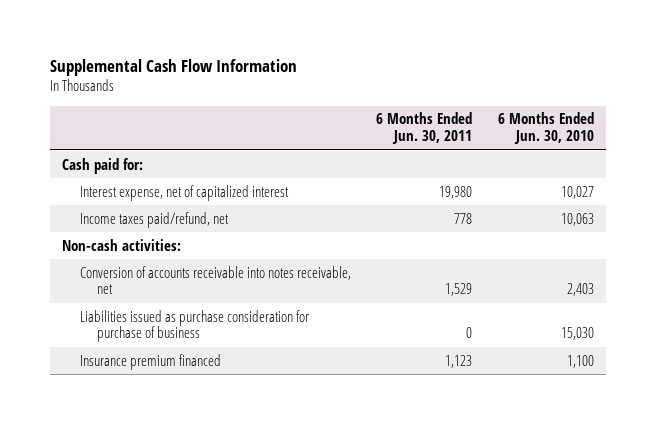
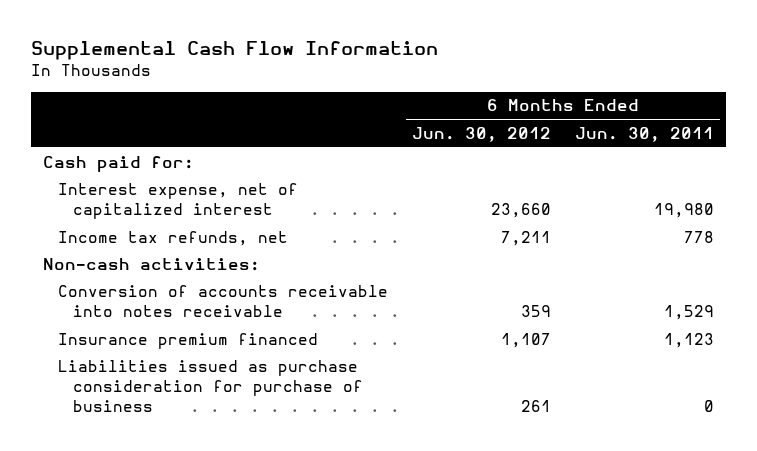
- | 6 Months Ended Jun. 30, 2011 | 6 Months Ended Jun. 30, 2010
+ | 6 Months Ended Jun. 30, 2012 | 6 Months Ended Jun. 30, 2011
- Income taxes paid/refund, net | 778 | 10,063
+ Income tax refunds, net | 7,211 | 778
- Conversion of accounts receivable into notes receivable, net | 1,529 | 2,403
+ Conversion of accounts receivable into notes receivable | 359 | 1,529
moved down: Liabilities issued as purchase consideration for purchase of business | 261 | 0

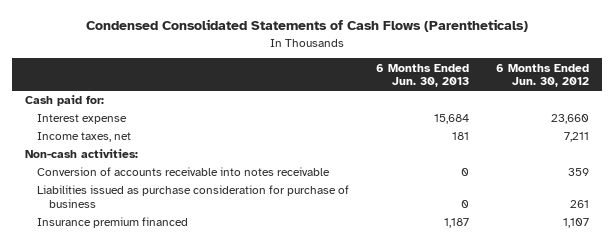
- Supplemental Cash Flow Information
+ Condensed Consolidated Statements of Cash Flows (Parentheticals)
- | 6 Months Ended Jun. 30, 2012 | 6 Months Ended Jun. 30, 2011
+ | 6 Months Ended Jun. 30, 2013 | 6 Months Ended Jun. 30, 2012
- Interest expense, net of capitalized interest | 23,660 | 19,980
- Income tax refunds, net | 7,211 | 778
+ Interest expense | 15,684 | 23,660
+ Income taxes, net | 181 | 7,211
moved down: Insurance premium financed | 1,187 | 1,107

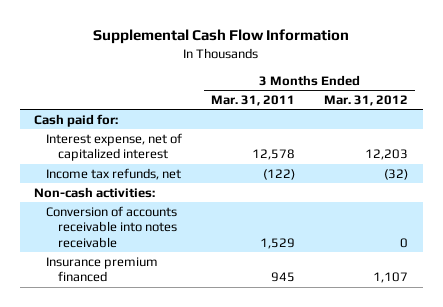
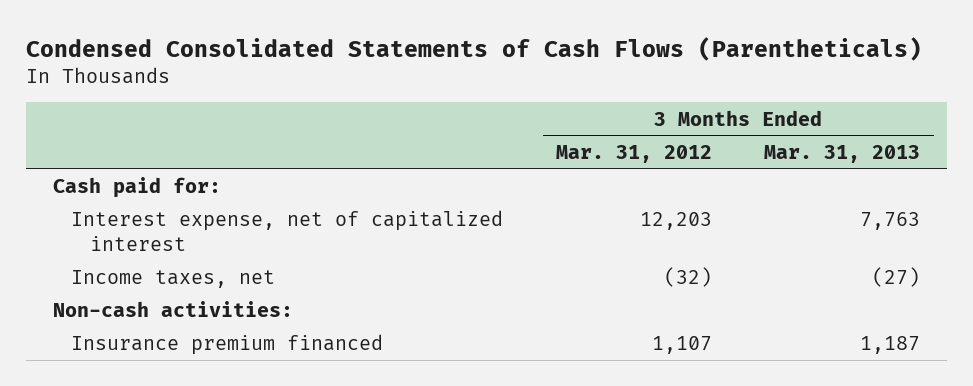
- Supplemental Cash Flow Information
+ Condensed Consolidated Statements of Cash Flows (Parentheticals)
- | 3 Months Ended Mar. 31, 2011 | 3 Months Ended Mar. 31, 2012
+ | 3 Months Ended Mar. 31, 2012 | 3 Months Ended Mar. 31, 2013
- Income tax refunds, net | (122) | (32)
+ Income taxes, net | (32) | (27)
- Conversion of accounts receivable into notes receivable | 1,529 | 0

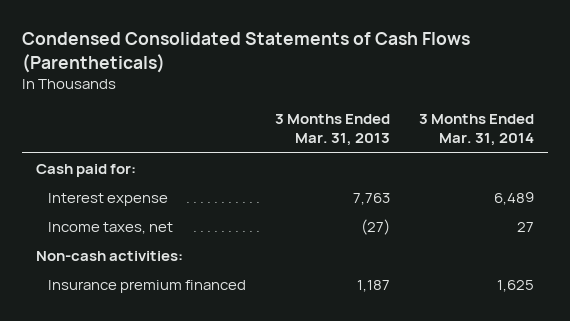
- | 3 Months Ended Mar. 31, 2012 | 3 Months Ended Mar. 31, 2013
+ | 3 Months Ended Mar. 31, 2013 | 3 Months Ended Mar. 31, 2014
- Interest expense, net of capitalized interest | 12,203 | 7,763
+ Interest expense | 7,763 | 6,489

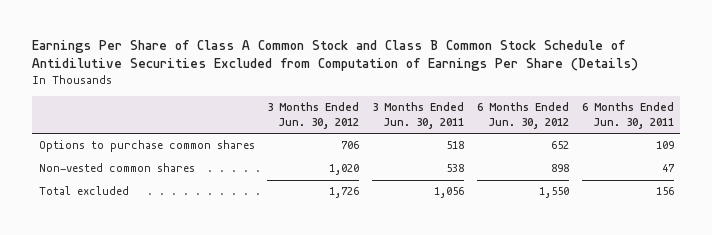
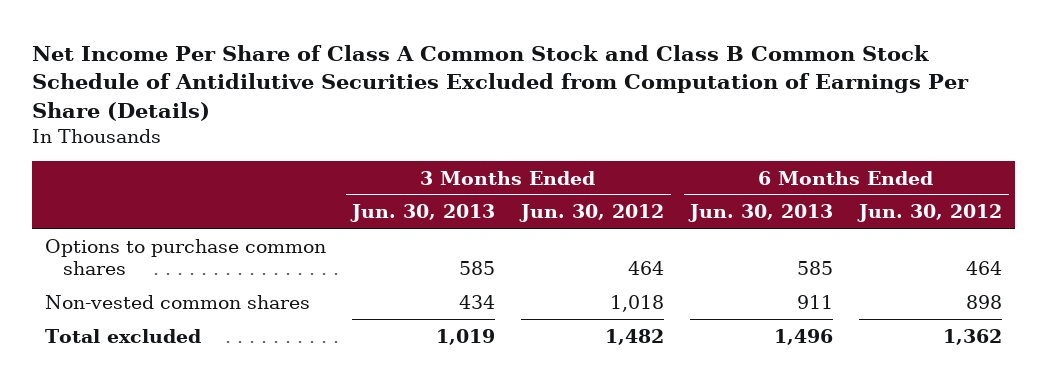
- Earnings Per Share of Class A Common Stock and Class B Common Stock Schedule of Antidilutive Securities Excluded from Computation of Earnings Per Share (Details)
+ Net Income Per Share of Class A Common Stock and Class B Common Stock Schedule of Antidilutive Securities Excluded from Computation of Earnings Per Share (Details)
- | 3 Months Ended Jun. 30, 2012 | 3 Months Ended Jun. 30, 2011 | 6 Months Ended Jun. 30, 2012 | 6 Months Ended Jun. 30, 2011
+ | 3 Months Ended Jun. 30, 2013 | 3 Months Ended Jun. 30, 2012 | 6 Months Ended Jun. 30, 2013 | 6 Months Ended Jun. 30, 2012
- Options to purchase common shares | 706 | 518 | 652 | 109
- Non-vested common shares | 1,020 | 538 | 898 | 47
- Total excluded | 1,726 | 1,056 | 1,550 | 156
+ Options to purchase common shares | 585 | 464 | 585 | 464
+ Non-vested common shares | 434 | 1,018 | 911 | 898
+ Total excluded | 1,019 | 1,482 | 1,496 | 1,362

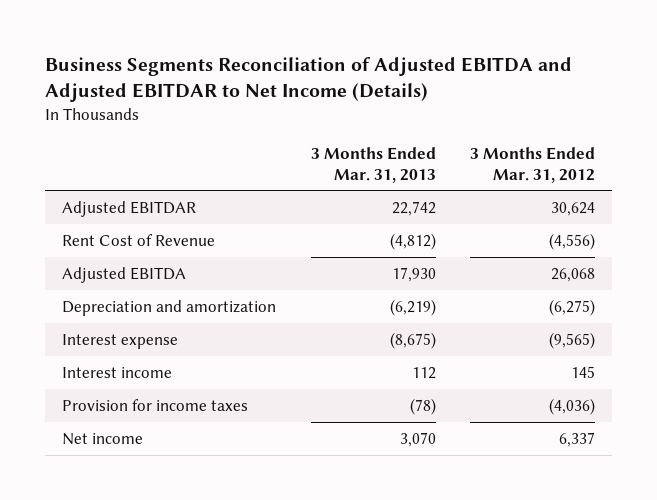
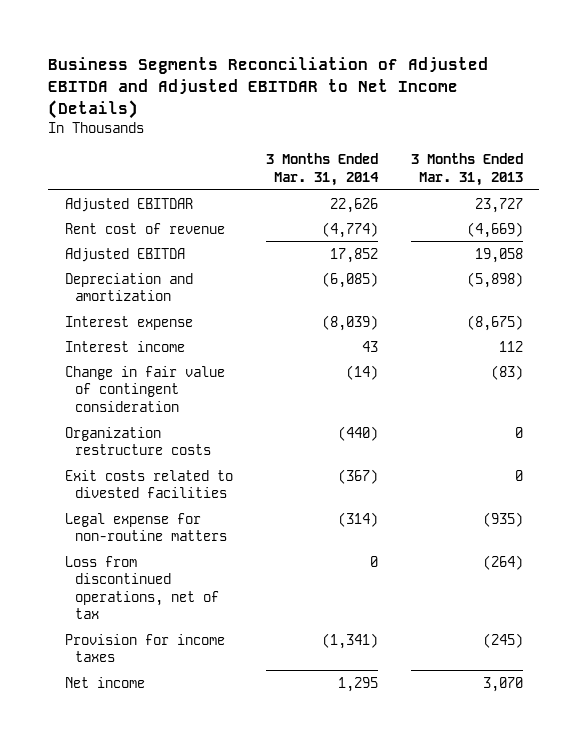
- | 3 Months Ended Mar. 31, 2013 | 3 Months Ended Mar. 31, 2012
+ | 3 Months Ended Mar. 31, 2014 | 3 Months Ended Mar. 31, 2013
- Adjusted EBITDAR | 22,742 | 30,624
- Rent Cost of Revenue | (4,812) | (4,556)
- Adjusted EBITDA | 17,930 | 26,068
- Depreciation and amortization | (6,219) | (6,275)
+ Adjusted EBITDAR | 22,626 | 23,727
+ Rent cost of revenue | (4,774) | (4,669)
+ Adjusted EBITDA | 17,852 | 19,058
+ Depreciation and amortization | (6,085) | (5,898)
- Provision for income taxes | (78) | (4,036)
+ Change in fair value of contingent consideration | (14) | (83)
+ Organization restructure costs | (440) | 0
+ Exit costs related to divested facilities | (367) | 0
+ Legal expense for non-routine matters | (314) | (935)
+ Loss from discontinued operations, net of tax | 0 | (264)
+ Provision for income taxes | (1,341) | (245)

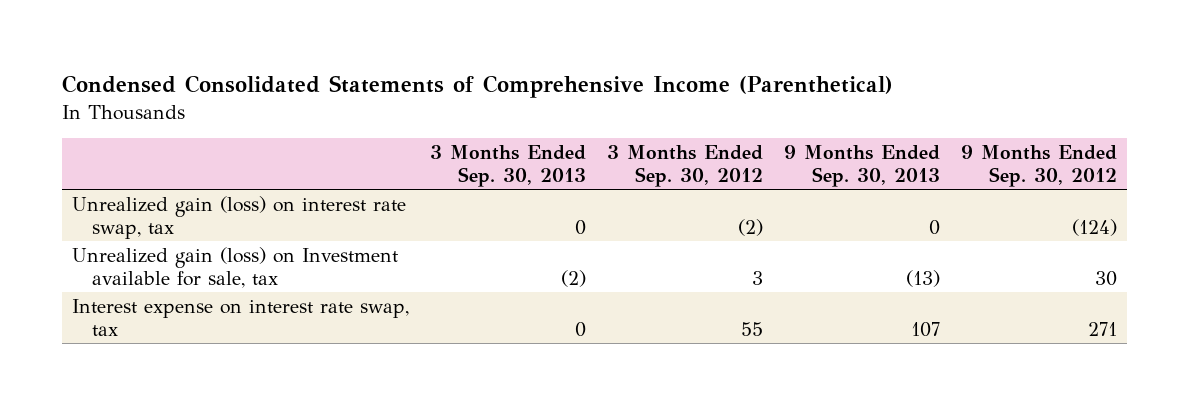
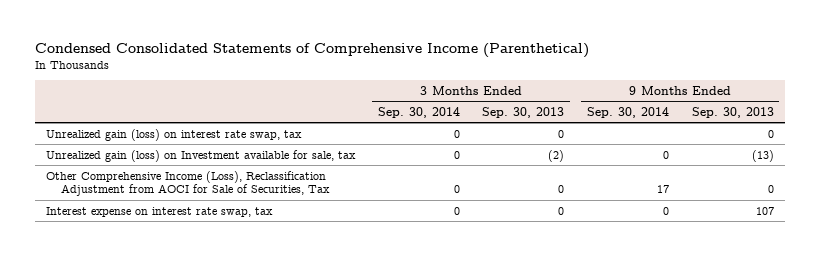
- | 3 Months Ended Sep. 30, 2013 | 3 Months Ended Sep. 30, 2012 | 9 Months Ended Sep. 30, 2013 | 9 Months Ended Sep. 30, 2012
+ | 3 Months Ended Sep. 30, 2014 | 3 Months Ended Sep. 30, 2013 | 9 Months Ended Sep. 30, 2014 | 9 Months Ended Sep. 30, 2013
+ Other Comprehensive Income (Loss), Reclassification Adjustment from AOCI for Sale of Securities, Tax | 0 | 0 | 17 | 0

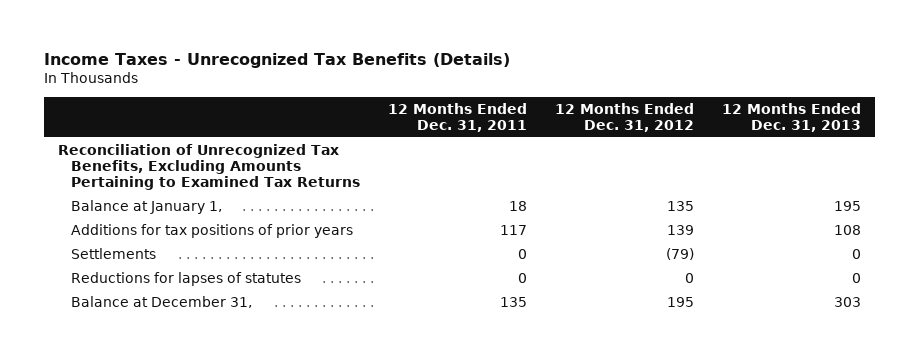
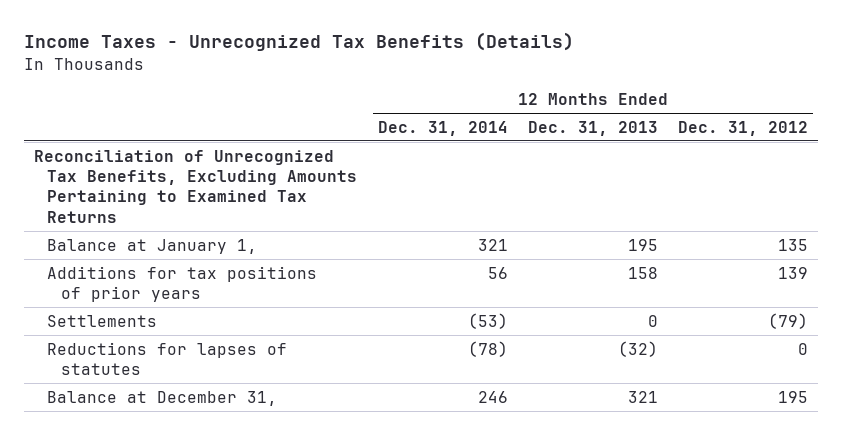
- | 12 Months Ended Dec. 31, 2011 | 12 Months Ended Dec. 31, 2012 | 12 Months Ended Dec. 31, 2013
+ | 12 Months Ended Dec. 31, 2014 | 12 Months Ended Dec. 31, 2013 | 12 Months Ended Dec. 31, 2012
- Additions for tax positions of prior years | 117 | 139 | 108
+ Additions for tax positions of prior years | 56 | 158 | 139
- Reductions for lapses of statutes | 0 | 0 | 0
- Balance at December 31, | 135 | 195 | 303
+ Reductions for lapses of statutes | (78) | (32) | 0
+ Balance at December 31, | 246 | 321 | 195

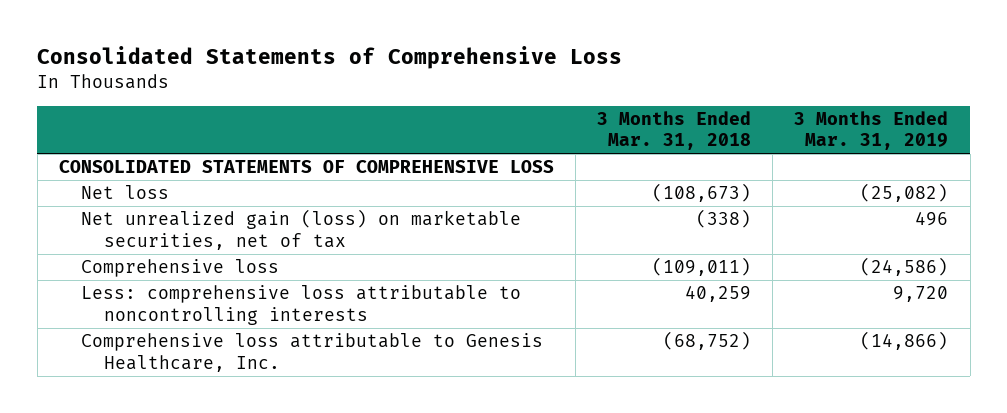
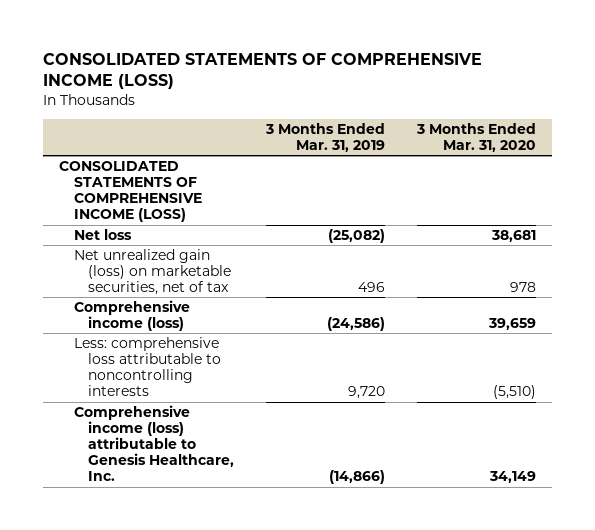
- Consolidated Statements of Comprehensive Loss
+ CONSOLIDATED STATEMENTS OF COMPREHENSIVE INCOME (LOSS)
- | 3 Months Ended Mar. 31, 2018 | 3 Months Ended Mar. 31, 2019
+ | 3 Months Ended Mar. 31, 2019 | 3 Months Ended Mar. 31, 2020
- CONSOLIDATED STATEMENTS OF COMPREHENSIVE LOSS
+ CONSOLIDATED STATEMENTS OF COMPREHENSIVE INCOME (LOSS)
- Comprehensive loss | (109,011) | (24,586)
+ Comprehensive income (loss) | (24,586) | 39,659
- Comprehensive loss attributable to Genesis Healthcare, Inc. | (68,752) | (14,866)
+ Comprehensive income (loss) attributable to Genesis Healthcare, Inc. | (14,866) | 34,149

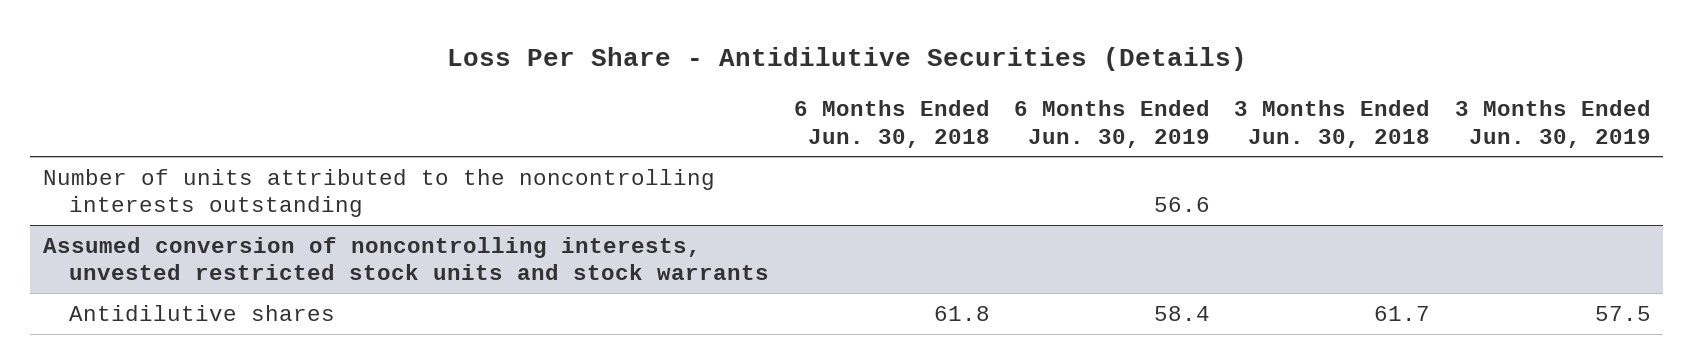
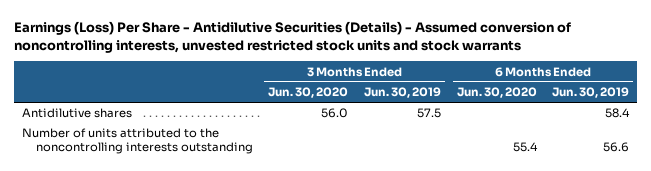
- Loss Per Share - Antidilutive Securities (Details)
+ Earnings (Loss) Per Share - Antidilutive Securities (Details) - Assumed conversion of noncontrolling interests, unvested restricted stock units and stock warrants
- | 6 Months Ended Jun. 30, 2018 | 6 Months Ended Jun. 30, 2019 | 3 Months Ended Jun. 30, 2018 | 3 Months Ended Jun. 30, 2019
+ | 3 Months Ended Jun. 30, 2020 | 3 Months Ended Jun. 30, 2019 | 6 Months Ended Jun. 30, 2020 | 6 Months Ended Jun. 30, 2019
- Assumed conversion of noncontrolling interests, unvested restricted stock units and stock warrants
moved down: Number of units attributed to the noncontrolling interests outstanding | | | 55.4 | 56.6

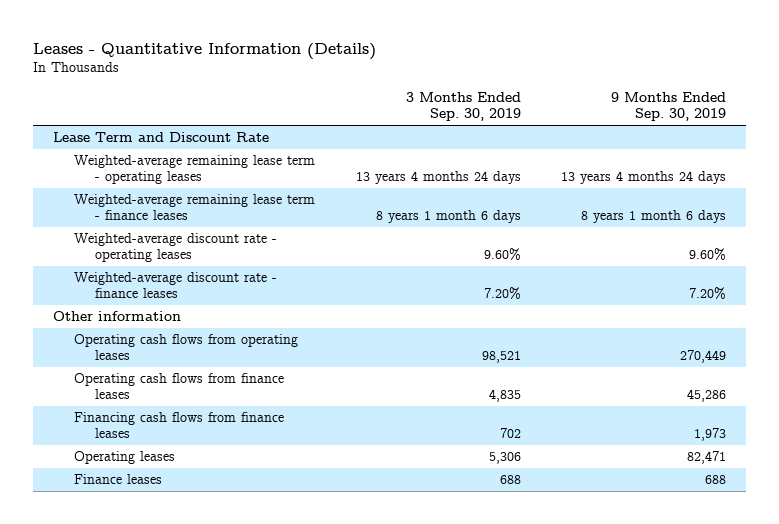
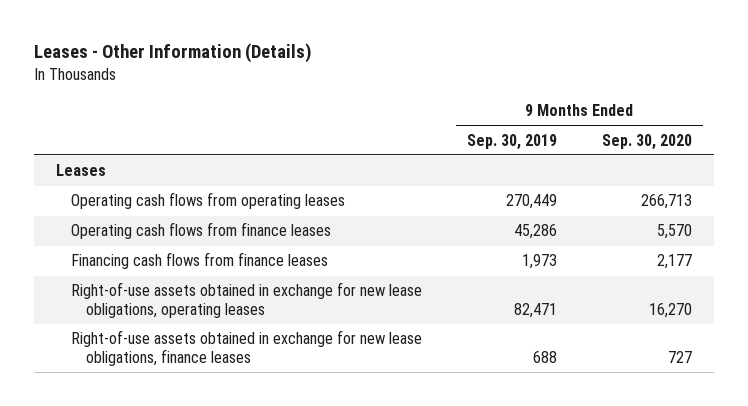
- Leases - Quantitative Information (Details)
+ Leases - Other Information (Details)
- | 3 Months Ended Sep. 30, 2019 | 9 Months Ended Sep. 30, 2019
+ | 9 Months Ended Sep. 30, 2019 | 9 Months Ended Sep. 30, 2020
- Lease Term and Discount Rate
- Weighted-average remaining lease term - operating leases | 13 years 4 months 24 days | 13 years 4 months 24 days
- Weighted-average remaining lease term - finance leases | 8 years 1 month 6 days | 8 years 1 month 6 days
- Weighted-average discount rate - operating leases | 9.60% | 9.60%
- Weighted-average discount rate - finance leases | 7.20% | 7.20%
- Other information
+ Leases
- Operating leases | 5,306 | 82,471
- Finance leases | 688 | 688
+ Right-of-use assets obtained in exchange for new lease obligations, operating leases | 82,471 | 16,270
+ Right-of-use assets obtained in exchange for new lease obligations, finance leases | 688 | 727

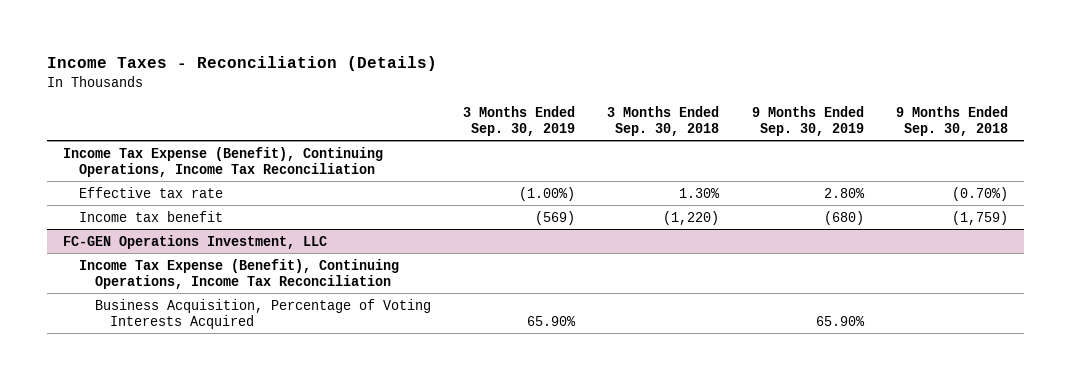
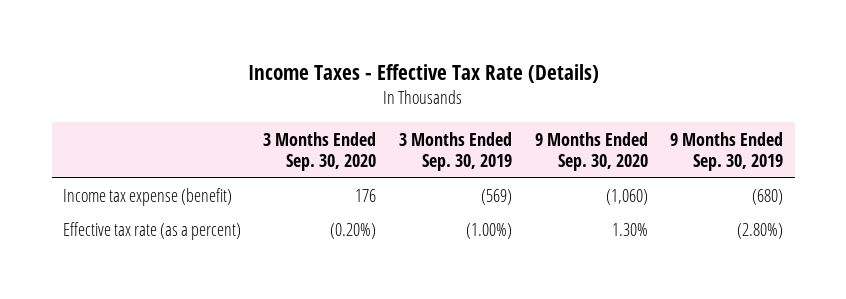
- Income Taxes - Reconciliation (Details)
+ Income Taxes - Effective Tax Rate (Details)
- | 3 Months Ended Sep. 30, 2019 | 3 Months Ended Sep. 30, 2018 | 9 Months Ended Sep. 30, 2019 | 9 Months Ended Sep. 30, 2018
+ | 3 Months Ended Sep. 30, 2020 | 3 Months Ended Sep. 30, 2019 | 9 Months Ended Sep. 30, 2020 | 9 Months Ended Sep. 30, 2019
- Income Tax Expense (Benefit), Continuing Operations, Income Tax Reconciliation
- Effective tax rate | (1.00%) | 1.30% | 2.80% | (0.70%)
- Income tax benefit | (569) | (1,220) | (680) | (1,759)
- FC-GEN Operations Investment, LLC
- Income Tax Expense (Benefit), Continuing Operations, Income Tax Reconciliation
- Business Acquisition, Percentage of Voting Interests Acquired | 65.90% | | 65.90% |
+ Income tax expense (benefit) | 176 | (569) | (1,060) | (680)
+ Effective tax rate (as a percent) | (0.20%) | (1.00%) | 1.30% | (2.80%)

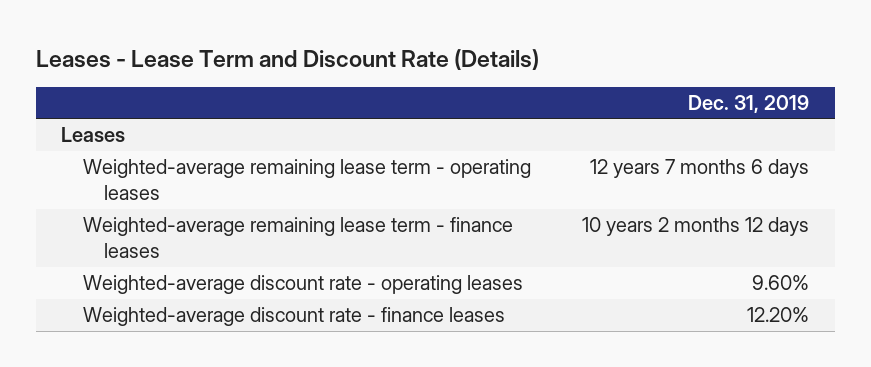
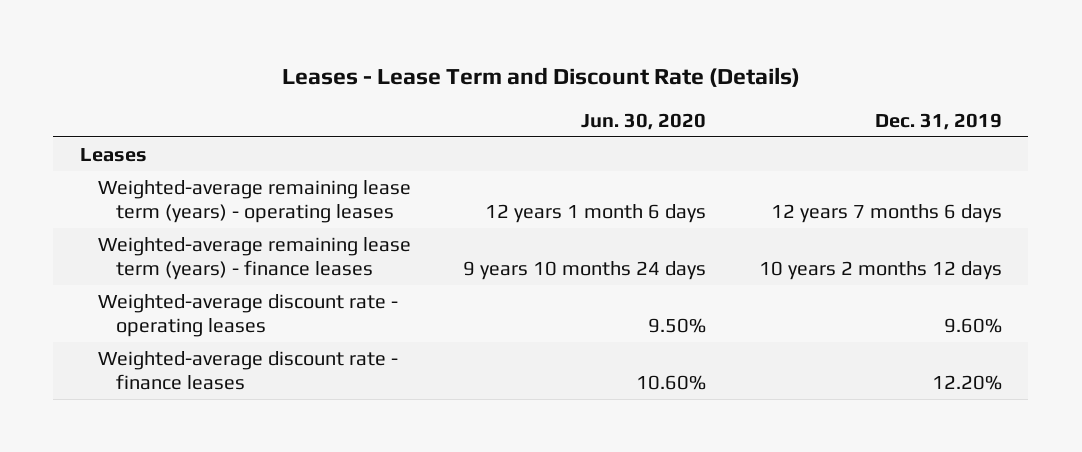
- | Dec. 31, 2019
+ | Jun. 30, 2020 | Dec. 31, 2019
- Weighted-average remaining lease term - operating leases | 12 years 7 months 6 days
- Weighted-average remaining lease term - finance leases | 10 years 2 months 12 days
+ Weighted-average remaining lease term (years) - operating leases | 12 years 1 month 6 days | 12 years 7 months 6 days
+ Weighted-average remaining lease term (years) - finance leases | 9 years 10 months 24 days | 10 years 2 months 12 days

